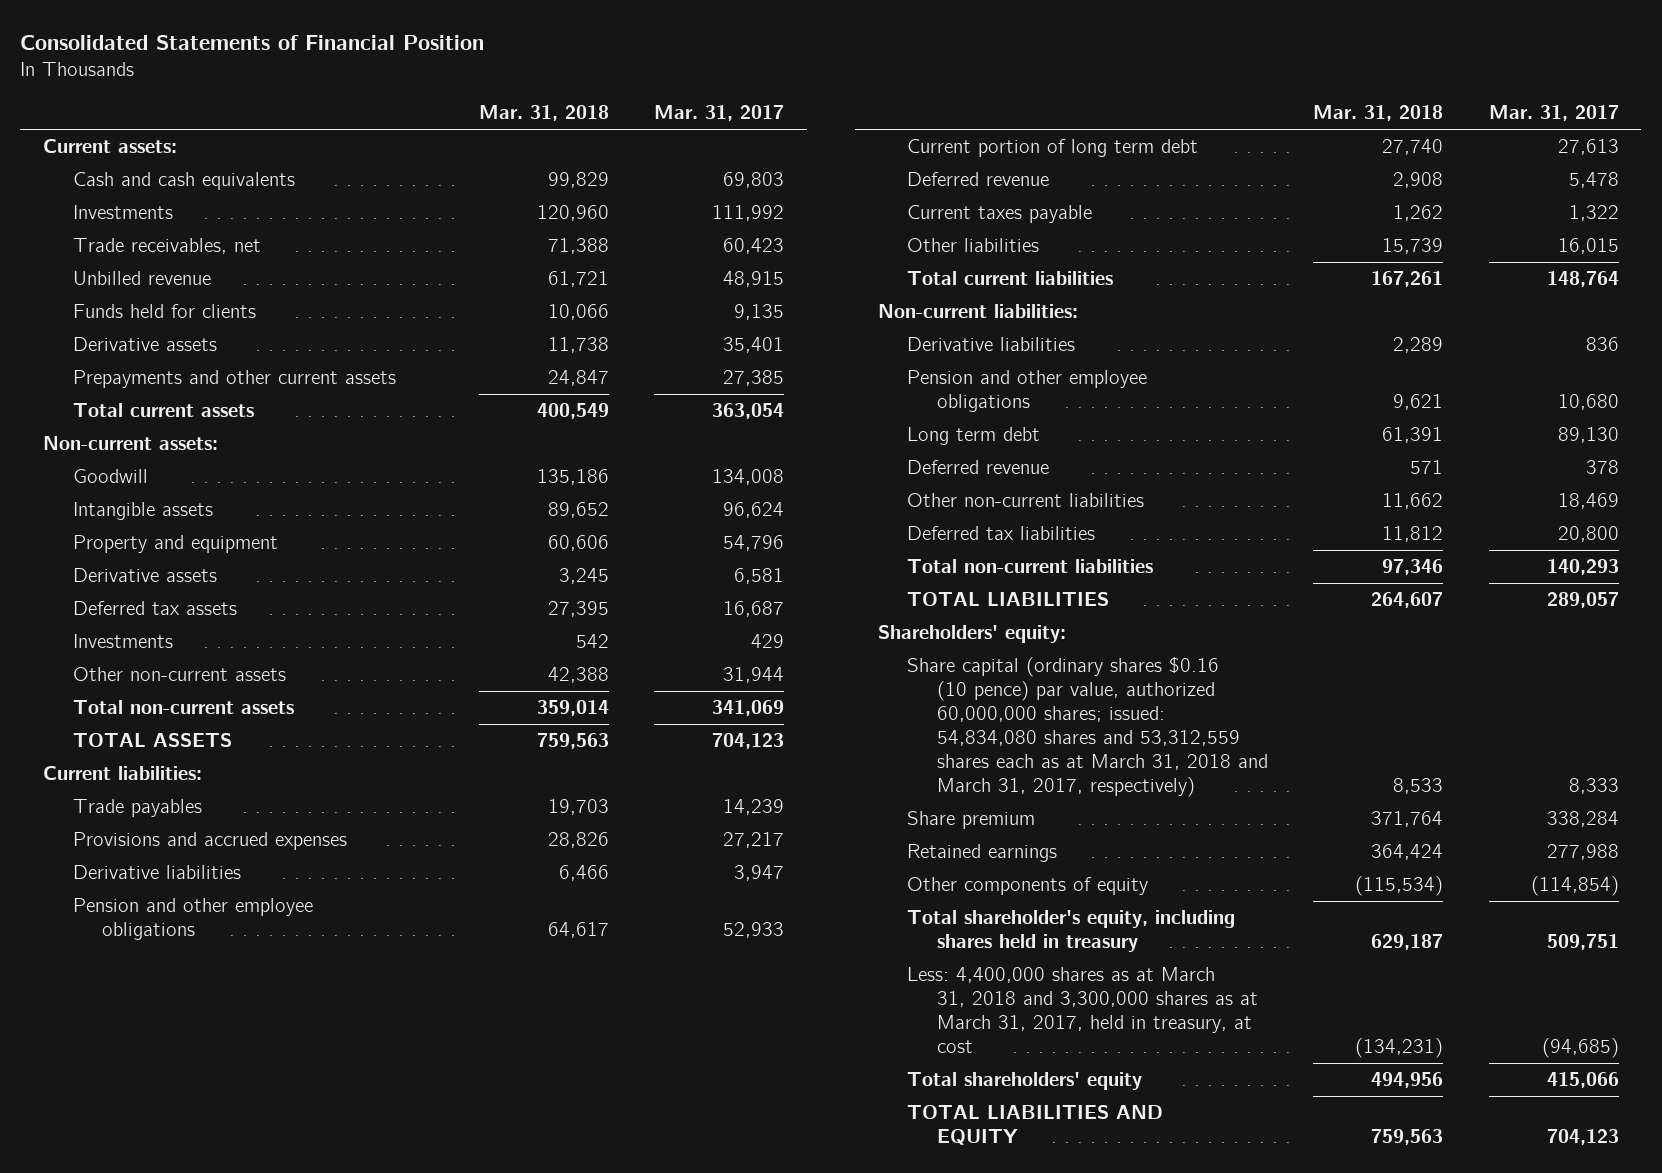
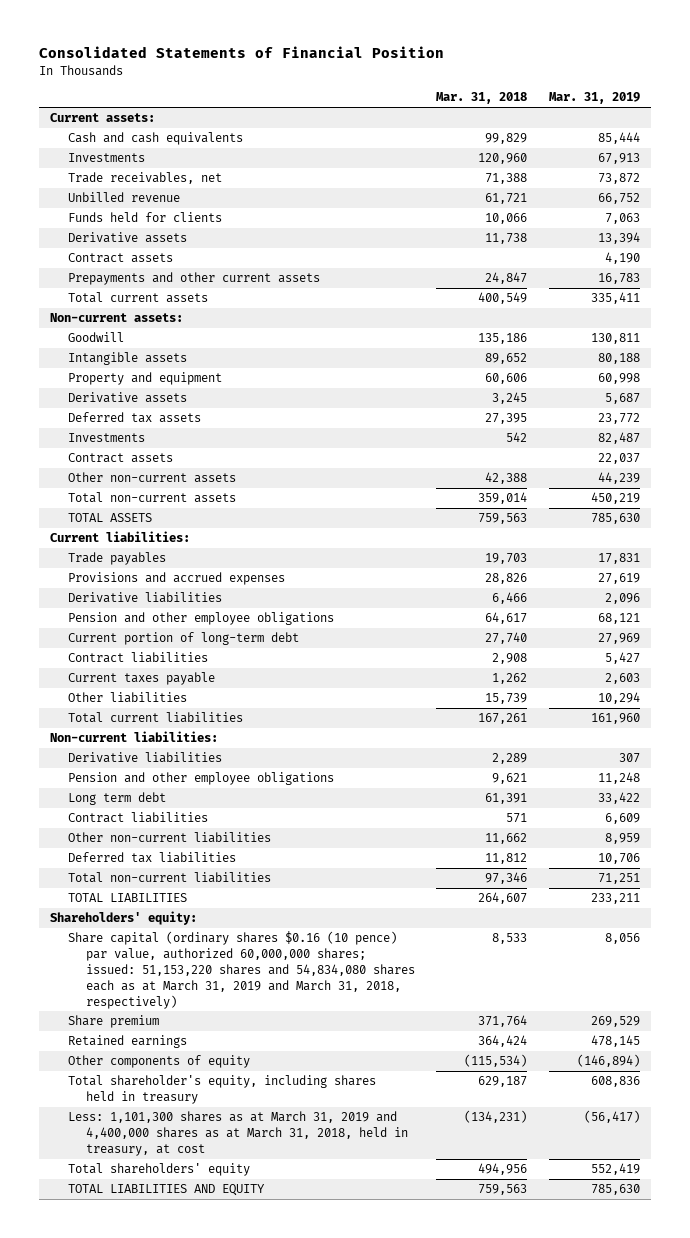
- | Mar. 31, 2018 | Mar. 31, 2017
+ | Mar. 31, 2018 | Mar. 31, 2019
+ Contract assets | | 4,190
+ Contract assets | | 22,037
- Current portion of long term debt | 27,740 | 27,613
- Deferred revenue | 2,908 | 5,478
+ Current portion of long-term debt | 27,740 | 27,969
+ Contract liabilities | 2,908 | 5,427
- Deferred revenue | 571 | 378
+ Contract liabilities | 571 | 6,609
- Share capital (ordinary shares $0.16 (10 pence) par value, authorized 60,000,000 shares; issued: 54,834,080 shares and 53,312,559 shares each as at March 31, 2018 and March 31, 2017, respectively) | 8,533 | 8,333
+ Share capital (ordinary shares $0.16 (10 pence) par value, authorized 60,000,000 shares; issued: 51,153,220 shares and 54,834,080 shares each as at March 31, 2019 and March 31, 2018, respectively) | 8,533 | 8,056
- Less: 4,400,000 shares as at March 31, 2018 and 3,300,000 shares as at March 31, 2017, held in treasury, at cost | (134,231) | (94,685)
+ Less: 1,101,300 shares as at March 31, 2019 and 4,400,000 shares as at March 31, 2018, held in treasury, at cost | (134,231) | (56,417)

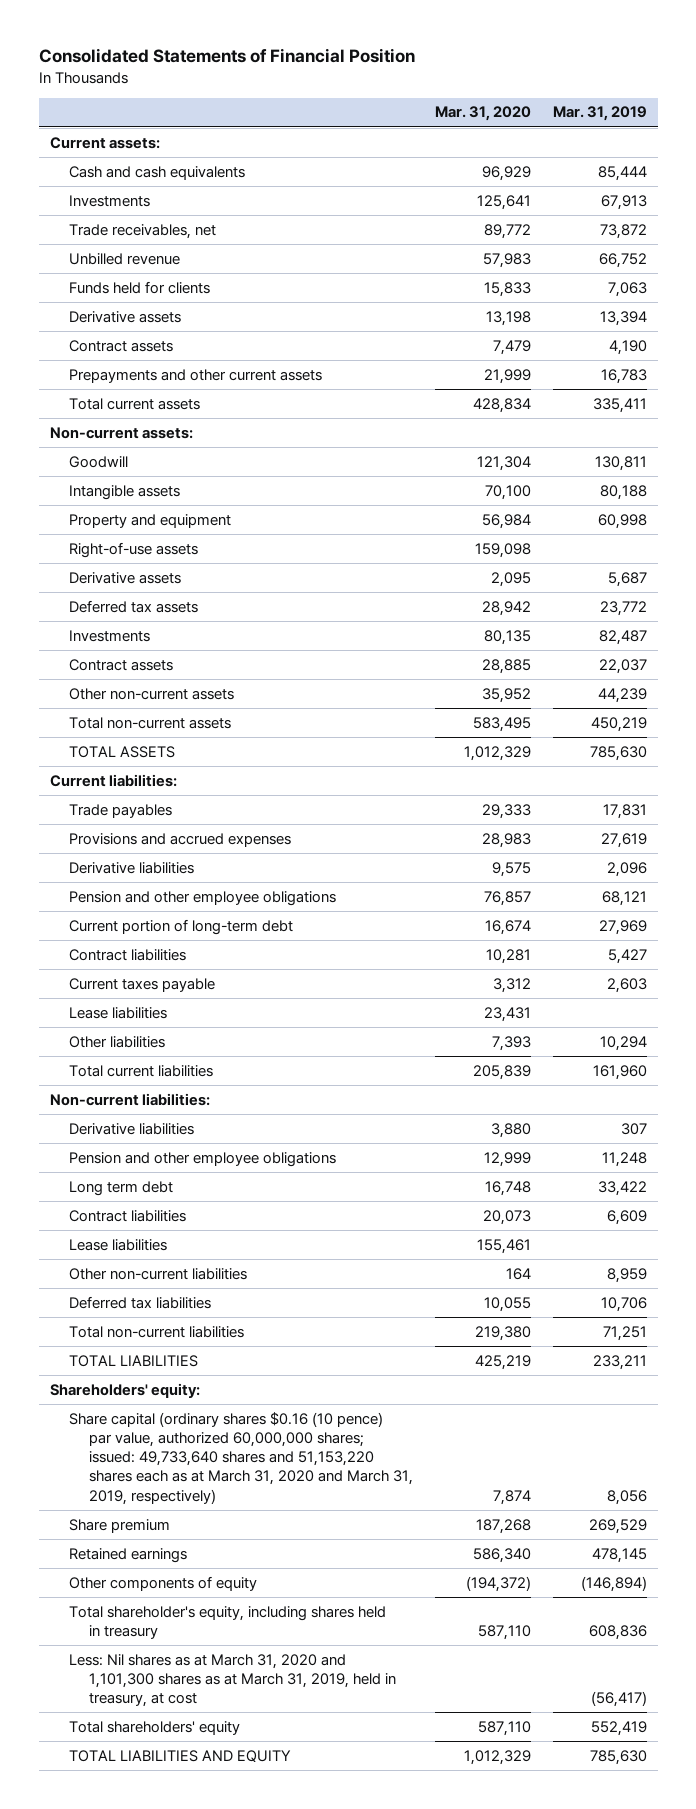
- | Mar. 31, 2018 | Mar. 31, 2019
+ | Mar. 31, 2020 | Mar. 31, 2019
+ Right-of-use assets | 159,098 |
+ Lease liabilities | 23,431 |
+ Lease liabilities | 155,461 |
- Share capital (ordinary shares $0.16 (10 pence) par value, authorized 60,000,000 shares; issued: 51,153,220 shares and 54,834,080 shares each as at March 31, 2019 and March 31, 2018, respectively) | 8,533 | 8,056
+ Share capital (ordinary shares $0.16 (10 pence) par value, authorized 60,000,000 shares; issued: 49,733,640 shares and 51,153,220 shares each as at March 31, 2020 and March 31, 2019, respectively) | 7,874 | 8,056
- Less: 1,101,300 shares as at March 31, 2019 and 4,400,000 shares as at March 31, 2018, held in treasury, at cost | (134,231) | (56,417)
+ Less: Nil shares as at March 31, 2020 and 1,101,300 shares as at March 31, 2019, held in treasury, at cost | | (56,417)

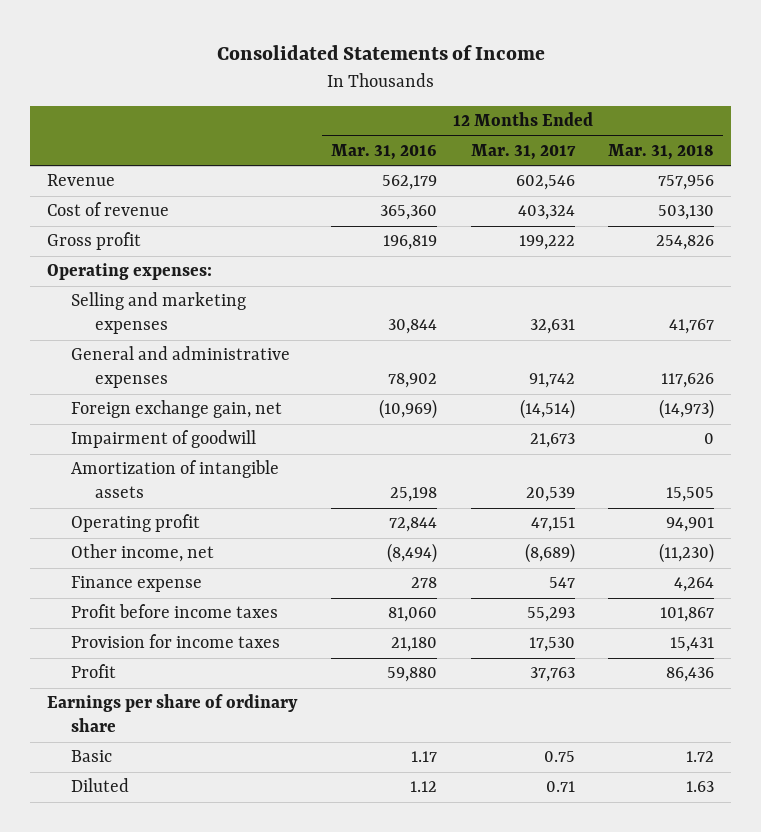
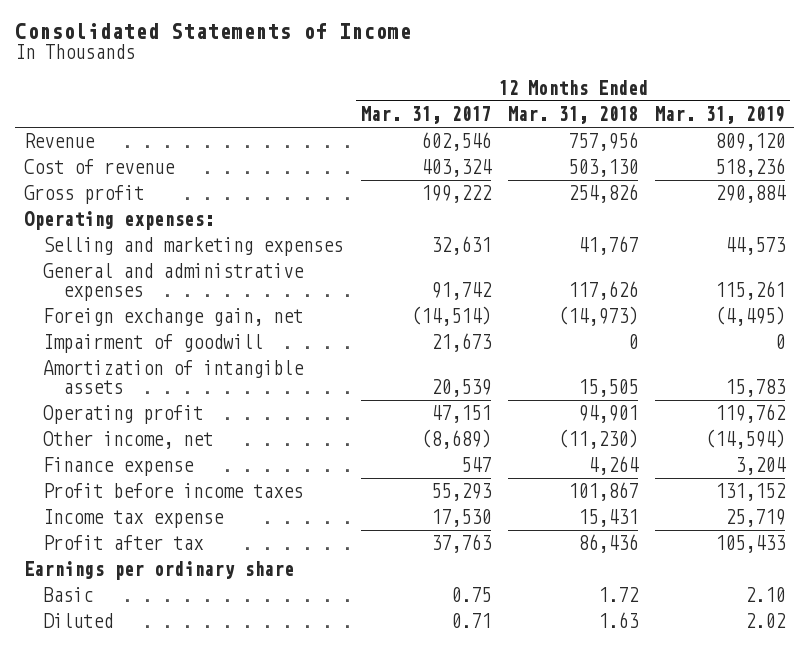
- | 12 Months Ended Mar. 31, 2016 | 12 Months Ended Mar. 31, 2017 | 12 Months Ended Mar. 31, 2018
+ | 12 Months Ended Mar. 31, 2017 | 12 Months Ended Mar. 31, 2018 | 12 Months Ended Mar. 31, 2019
- Provision for income taxes | 21,180 | 17,530 | 15,431
- Profit | 59,880 | 37,763 | 86,436
- Earnings per share of ordinary share
+ Income tax expense | 17,530 | 15,431 | 25,719
+ Profit after tax | 37,763 | 86,436 | 105,433
+ Earnings per ordinary share

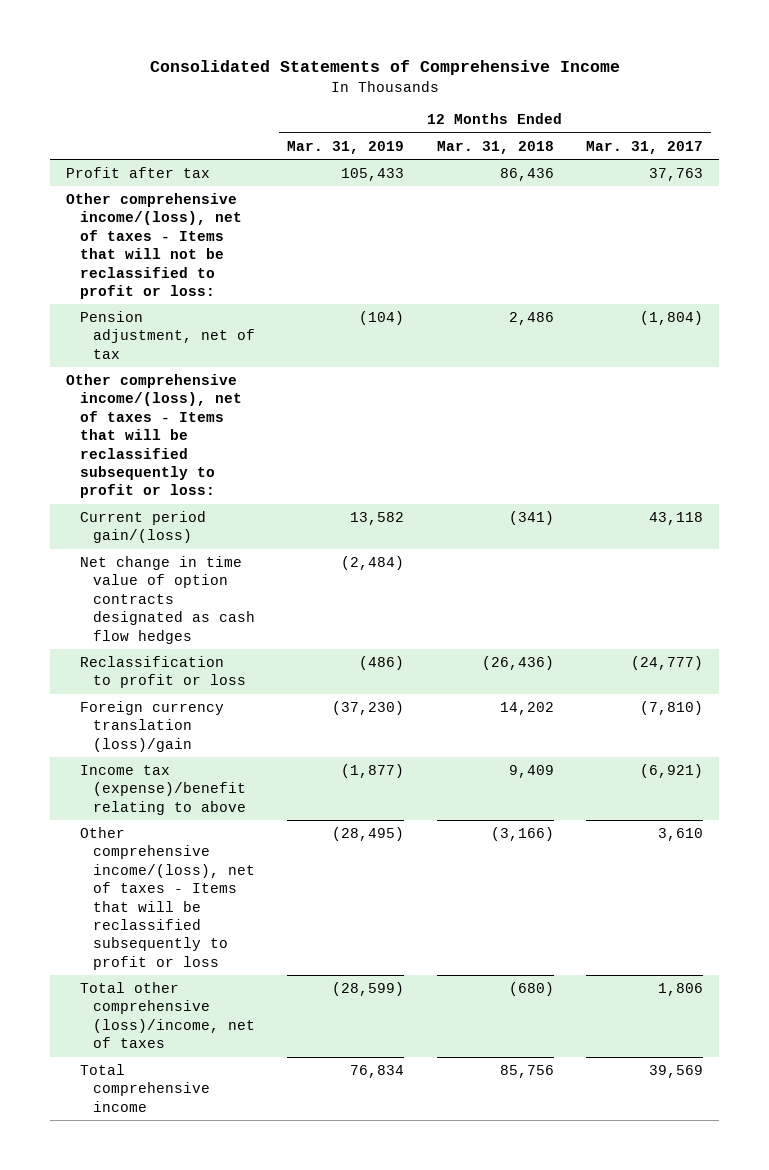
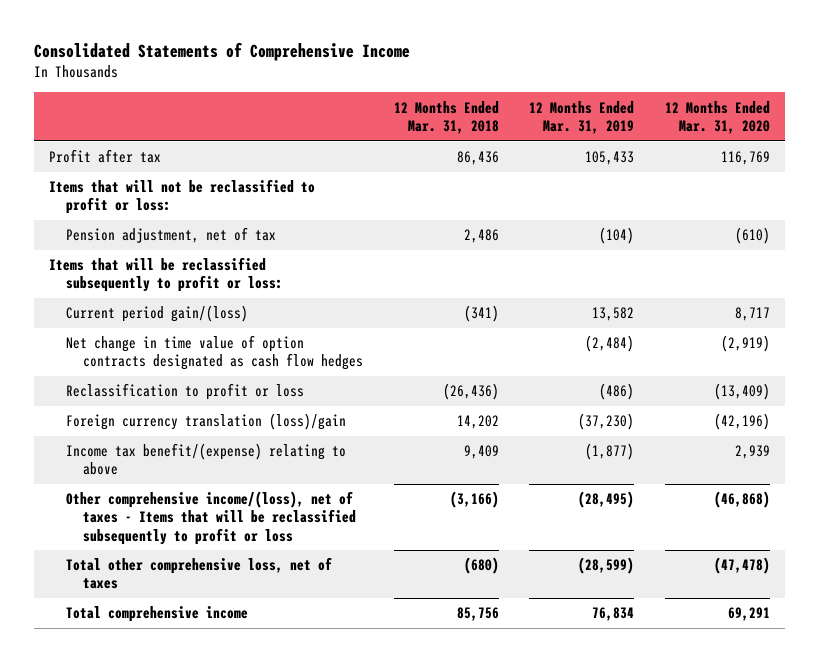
- | 12 Months Ended Mar. 31, 2019 | 12 Months Ended Mar. 31, 2018 | 12 Months Ended Mar. 31, 2017
+ | 12 Months Ended Mar. 31, 2018 | 12 Months Ended Mar. 31, 2019 | 12 Months Ended Mar. 31, 2020
- Other comprehensive income/(loss), net of taxes - Items that will not be reclassified to profit or loss:
+ Items that will not be reclassified to profit or loss:
- Other comprehensive income/(loss), net of taxes - Items that will be reclassified subsequently to profit or loss:
+ Items that will be reclassified subsequently to profit or loss:
- Income tax (expense)/benefit relating to above | (1,877) | 9,409 | (6,921)
+ Income tax benefit/(expense) relating to above | 9,409 | (1,877) | 2,939
- Total other comprehensive (loss)/income, net of taxes | (28,599) | (680) | 1,806
+ Total other comprehensive loss, net of taxes | (680) | (28,599) | (47,478)

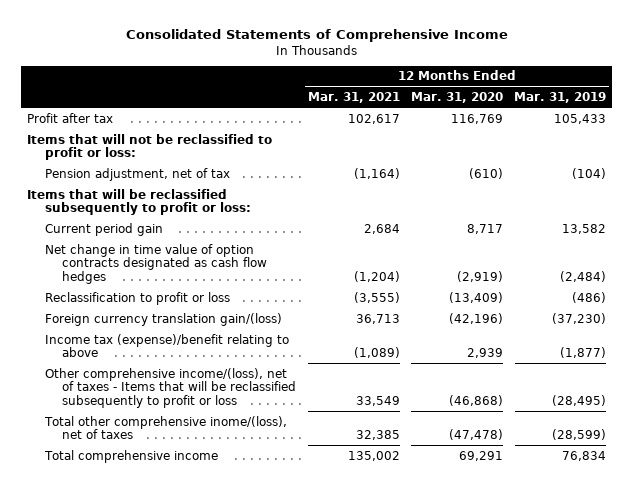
- | 12 Months Ended Mar. 31, 2018 | 12 Months Ended Mar. 31, 2019 | 12 Months Ended Mar. 31, 2020
+ | 12 Months Ended Mar. 31, 2021 | 12 Months Ended Mar. 31, 2020 | 12 Months Ended Mar. 31, 2019
- Current period gain/(loss) | (341) | 13,582 | 8,717
+ Current period gain | 2,684 | 8,717 | 13,582
- Foreign currency translation (loss)/gain | 14,202 | (37,230) | (42,196)
- Income tax benefit/(expense) relating to above | 9,409 | (1,877) | 2,939
+ Foreign currency translation gain/(loss) | 36,713 | (42,196) | (37,230)
+ Income tax (expense)/benefit relating to above | (1,089) | 2,939 | (1,877)
- Total other comprehensive loss, net of taxes | (680) | (28,599) | (47,478)
+ Total other comprehensive inome/(loss), net of taxes | 32,385 | (47,478) | (28,599)

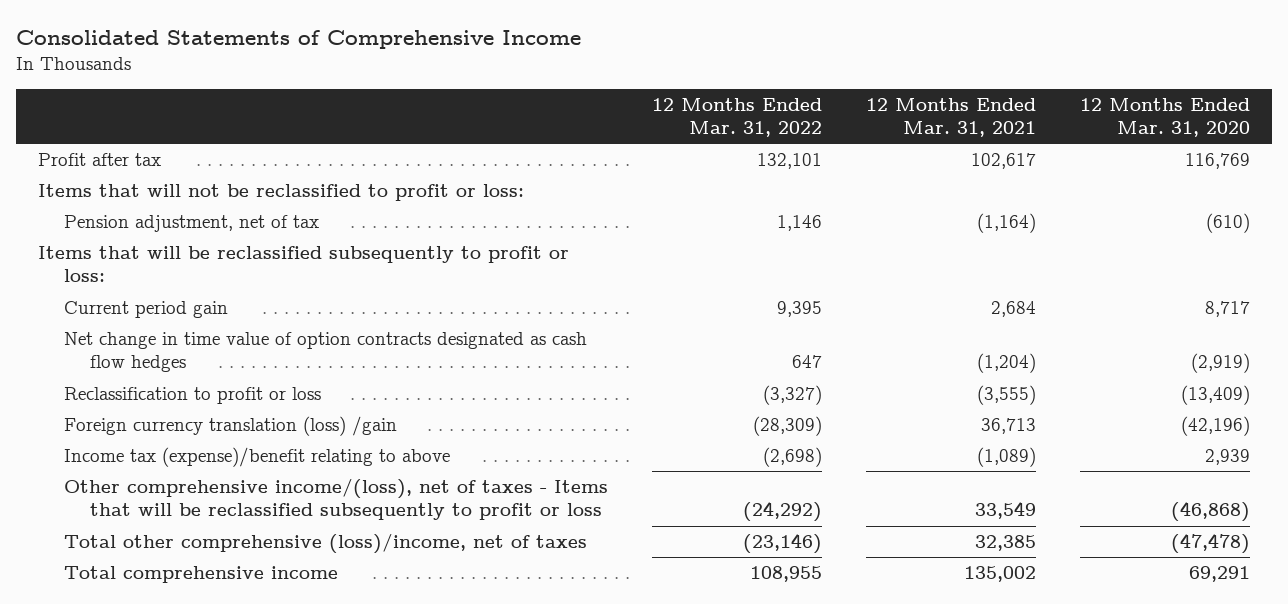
- | 12 Months Ended Mar. 31, 2021 | 12 Months Ended Mar. 31, 2020 | 12 Months Ended Mar. 31, 2019
+ | 12 Months Ended Mar. 31, 2022 | 12 Months Ended Mar. 31, 2021 | 12 Months Ended Mar. 31, 2020
- Foreign currency translation gain/(loss) | 36,713 | (42,196) | (37,230)
+ Foreign currency translation (loss) /gain | (28,309) | 36,713 | (42,196)
- Total other comprehensive inome/(loss), net of taxes | 32,385 | (47,478) | (28,599)
+ Total other comprehensive (loss)/income, net of taxes | (23,146) | 32,385 | (47,478)

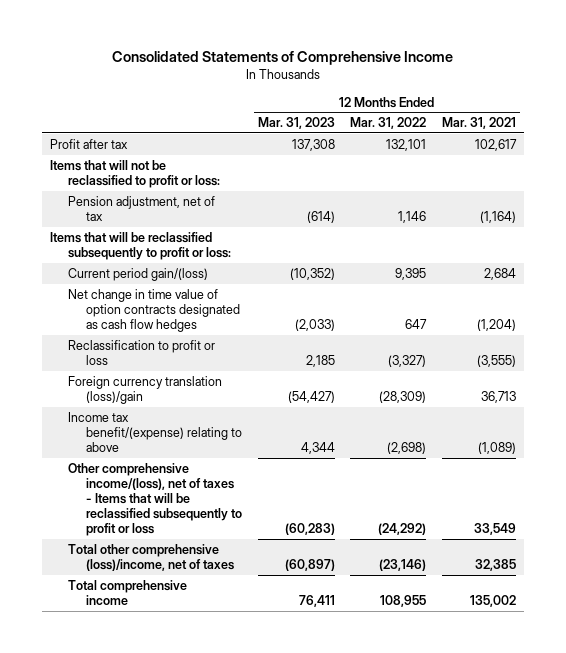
- | 12 Months Ended Mar. 31, 2022 | 12 Months Ended Mar. 31, 2021 | 12 Months Ended Mar. 31, 2020
+ | 12 Months Ended Mar. 31, 2023 | 12 Months Ended Mar. 31, 2022 | 12 Months Ended Mar. 31, 2021
- Current period gain | 9,395 | 2,684 | 8,717
+ Current period gain/(loss) | (10,352) | 9,395 | 2,684
- Foreign currency translation (loss) /gain | (28,309) | 36,713 | (42,196)
- Income tax (expense)/benefit relating to above | (2,698) | (1,089) | 2,939
+ Foreign currency translation (loss)/gain | (54,427) | (28,309) | 36,713
+ Income tax benefit/(expense) relating to above | 4,344 | (2,698) | (1,089)

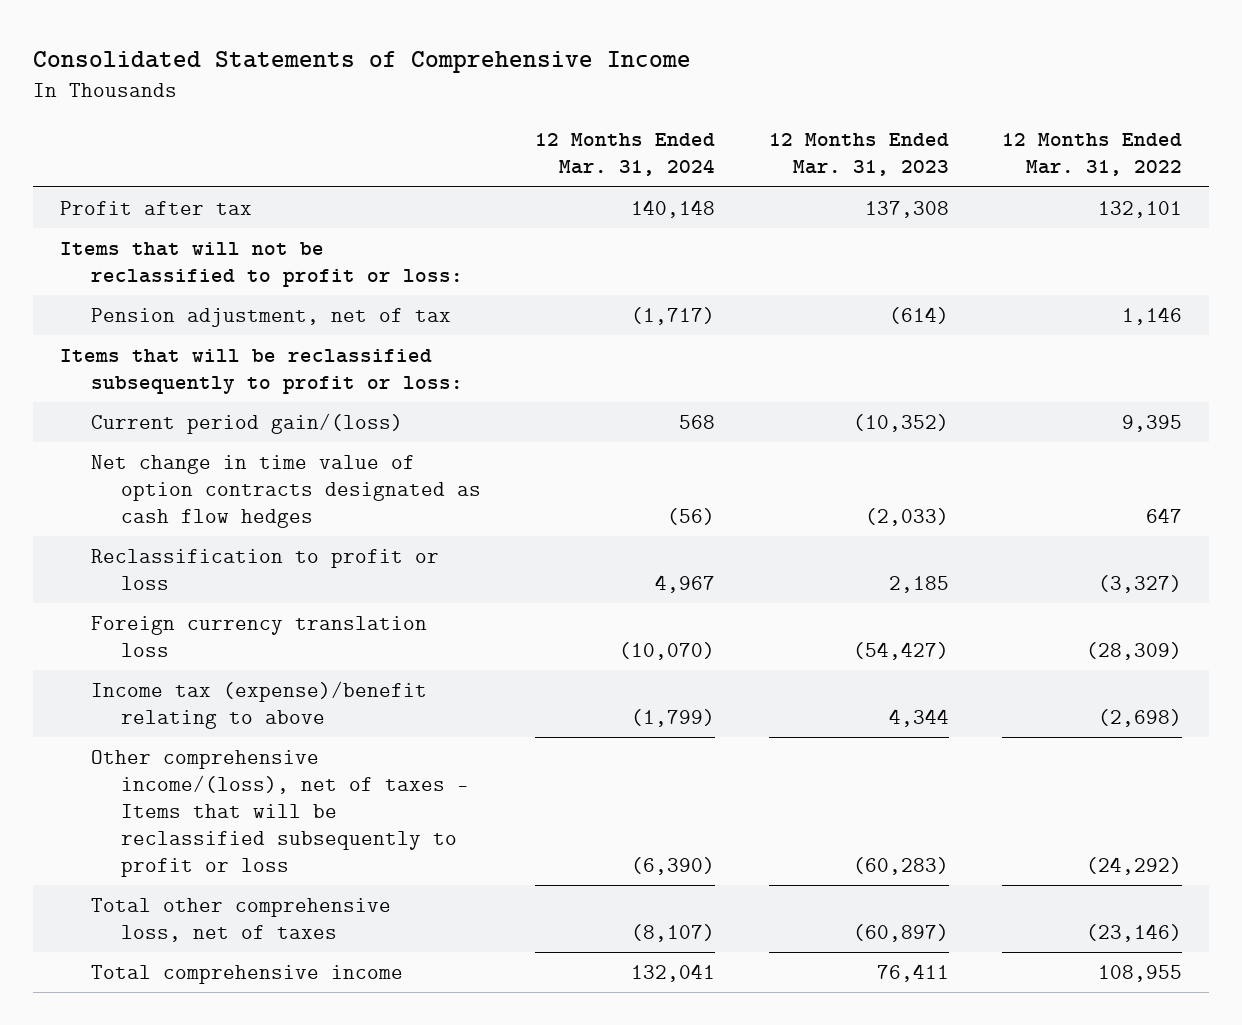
- | 12 Months Ended Mar. 31, 2023 | 12 Months Ended Mar. 31, 2022 | 12 Months Ended Mar. 31, 2021
+ | 12 Months Ended Mar. 31, 2024 | 12 Months Ended Mar. 31, 2023 | 12 Months Ended Mar. 31, 2022
- Foreign currency translation (loss)/gain | (54,427) | (28,309) | 36,713
- Income tax benefit/(expense) relating to above | 4,344 | (2,698) | (1,089)
+ Foreign currency translation loss | (10,070) | (54,427) | (28,309)
+ Income tax (expense)/benefit relating to above | (1,799) | 4,344 | (2,698)
- Total other comprehensive (loss)/income, net of taxes | (60,897) | (23,146) | 32,385
+ Total other comprehensive loss, net of taxes | (8,107) | (60,897) | (23,146)

